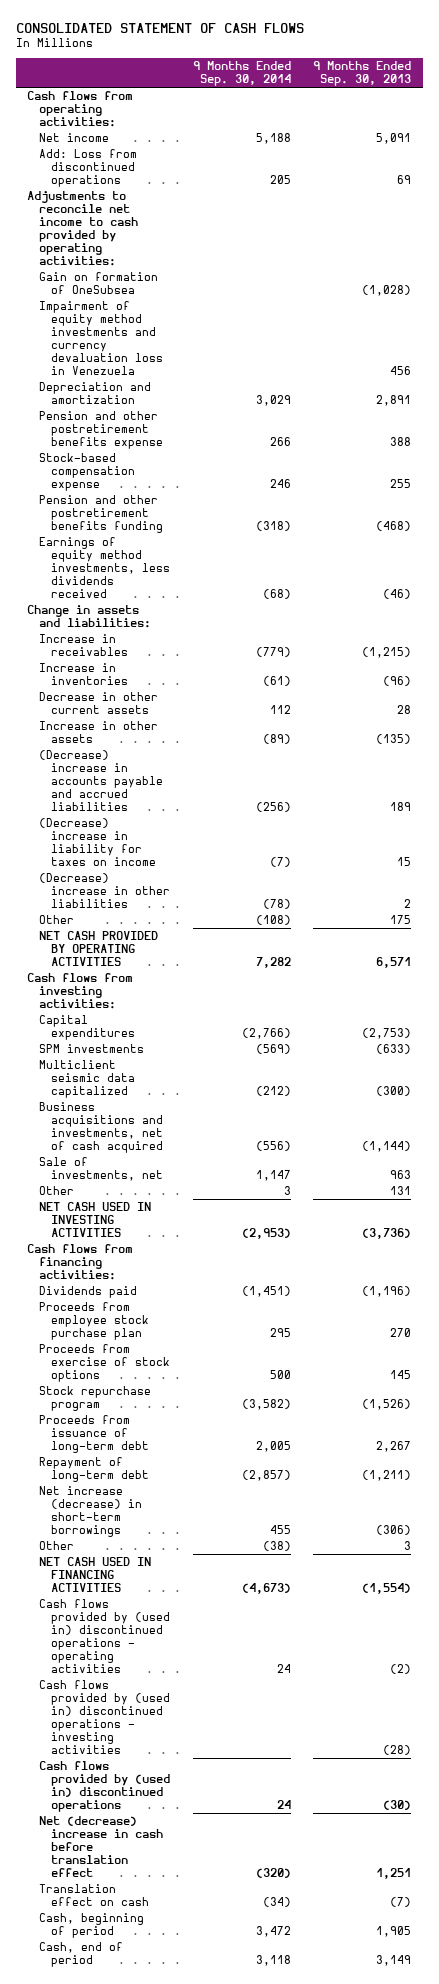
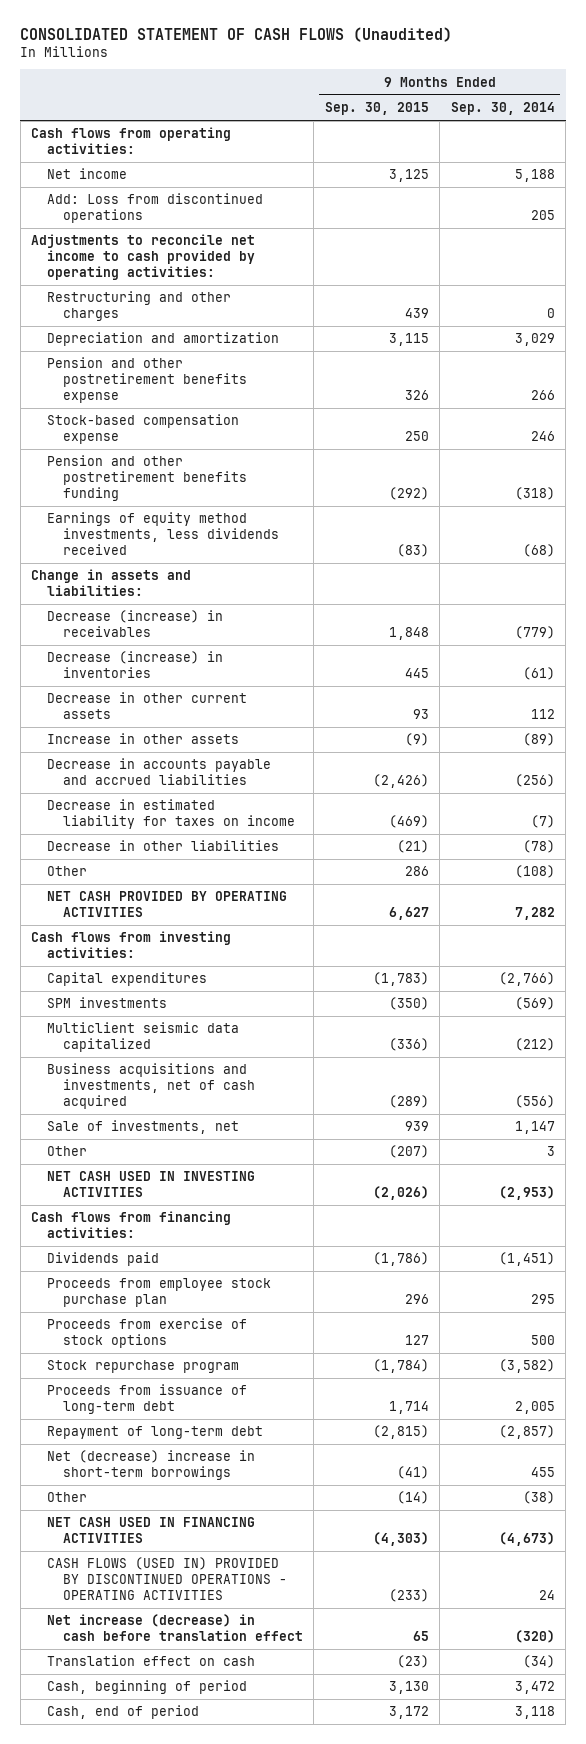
- CONSOLIDATED STATEMENT OF CASH FLOWS
+ CONSOLIDATED STATEMENT OF CASH FLOWS (Unaudited)
- | 9 Months Ended Sep. 30, 2014 | 9 Months Ended Sep. 30, 2013
+ | 9 Months Ended Sep. 30, 2015 | 9 Months Ended Sep. 30, 2014
- Gain on formation of OneSubsea | | (1,028)
- Impairment of equity method investments and currency devaluation loss in Venezuela | | 456
+ Restructuring and other charges | 439 | 0
- Increase in receivables | (779) | (1,215)
- Increase in inventories | (61) | (96)
+ Decrease (increase) in receivables | 1,848 | (779)
+ Decrease (increase) in inventories | 445 | (61)
- (Decrease) increase in accounts payable and accrued liabilities | (256) | 189
- (Decrease) increase in liability for taxes on income | (7) | 15
- (Decrease) increase in other liabilities | (78) | 2
+ Decrease in accounts payable and accrued liabilities | (2,426) | (256)
+ Decrease in estimated liability for taxes on income | (469) | (7)
+ Decrease in other liabilities | (21) | (78)
- Net increase (decrease) in short-term borrowings | 455 | (306)
+ Net (decrease) increase in short-term borrowings | (41) | 455
- Cash flows provided by (used in) discontinued operations - operating activities | 24 | (2)
- Cash flows provided by (used in) discontinued operations - investing activities | | (28)
- Cash flows provided by (used in) discontinued operations | 24 | (30)
- Net (decrease) increase in cash before translation effect | (320) | 1,251
+ CASH FLOWS (USED IN) PROVIDED BY DISCONTINUED OPERATIONS - OPERATING ACTIVITIES | (233) | 24
+ Net increase (decrease) in cash before translation effect | 65 | (320)

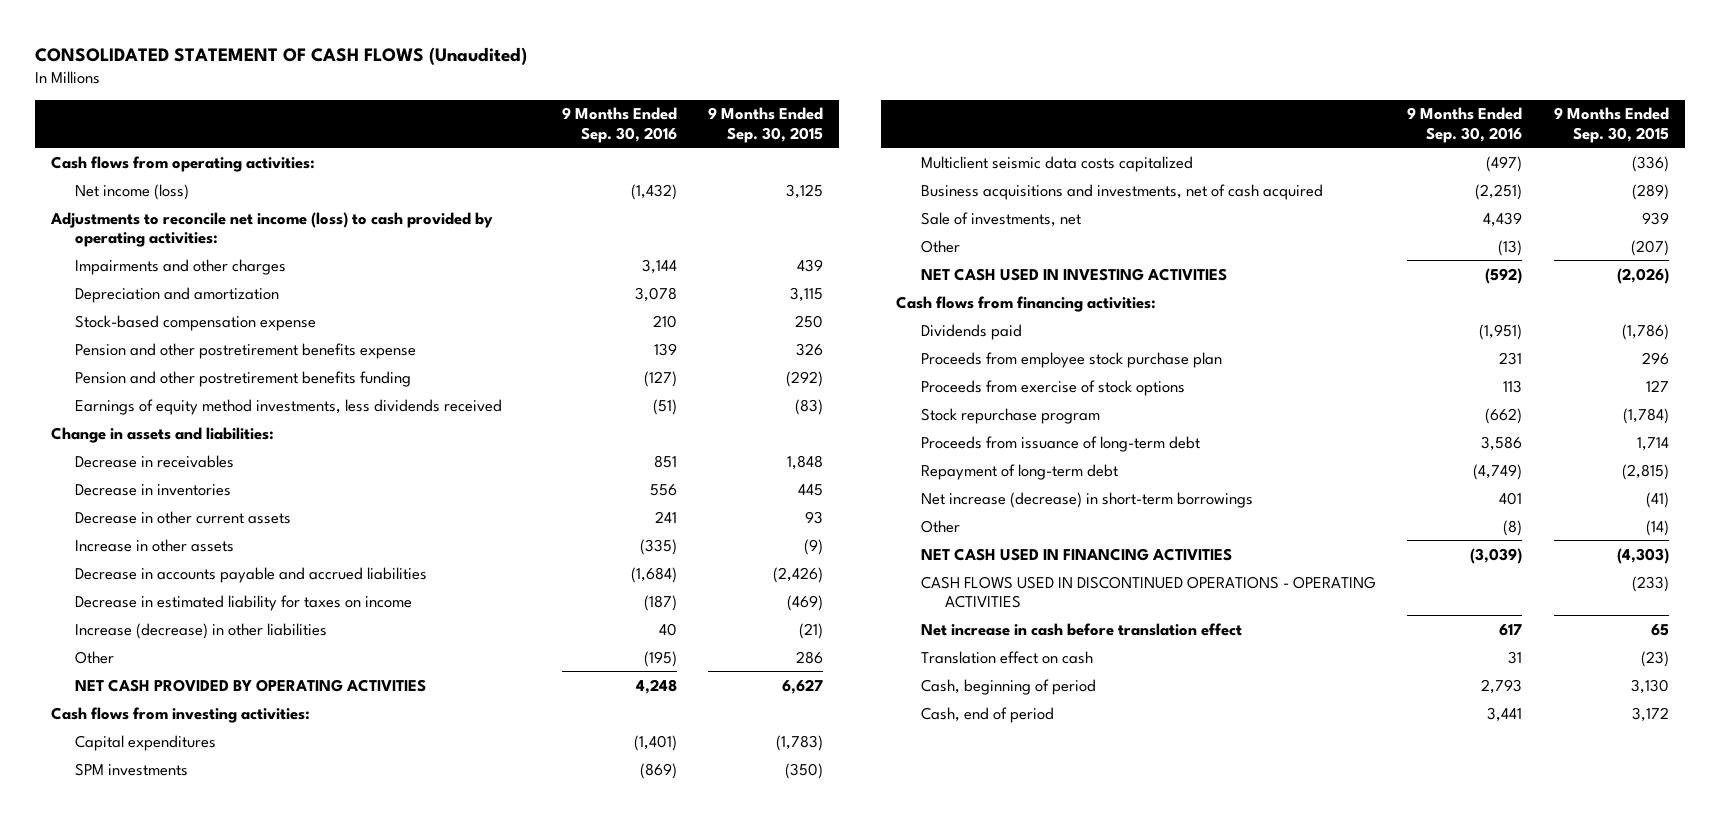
- | 9 Months Ended Sep. 30, 2015 | 9 Months Ended Sep. 30, 2014
+ | 9 Months Ended Sep. 30, 2016 | 9 Months Ended Sep. 30, 2015
- Net income | 3,125 | 5,188
- Add: Loss from discontinued operations | | 205
- Adjustments to reconcile net income to cash provided by operating activities:
- Restructuring and other charges | 439 | 0
+ Net income (loss) | (1,432) | 3,125
+ Adjustments to reconcile net income (loss) to cash provided by operating activities:
+ Impairments and other charges | 3,144 | 439
moved down: Pension and other postretirement benefits expense | 139 | 326
- Decrease (increase) in receivables | 1,848 | (779)
- Decrease (increase) in inventories | 445 | (61)
+ Decrease in receivables | 851 | 1,848
+ Decrease in inventories | 556 | 445
- Decrease in other liabilities | (21) | (78)
+ Increase (decrease) in other liabilities | 40 | (21)
- Multiclient seismic data capitalized | (336) | (212)
+ Multiclient seismic data costs capitalized | (497) | (336)
- Net (decrease) increase in short-term borrowings | (41) | 455
+ Net increase (decrease) in short-term borrowings | 401 | (41)
- CASH FLOWS (USED IN) PROVIDED BY DISCONTINUED OPERATIONS - OPERATING ACTIVITIES | (233) | 24
- Net increase (decrease) in cash before translation effect | 65 | (320)
+ CASH FLOWS USED IN DISCONTINUED OPERATIONS - OPERATING ACTIVITIES | | (233)
+ Net increase in cash before translation effect | 617 | 65

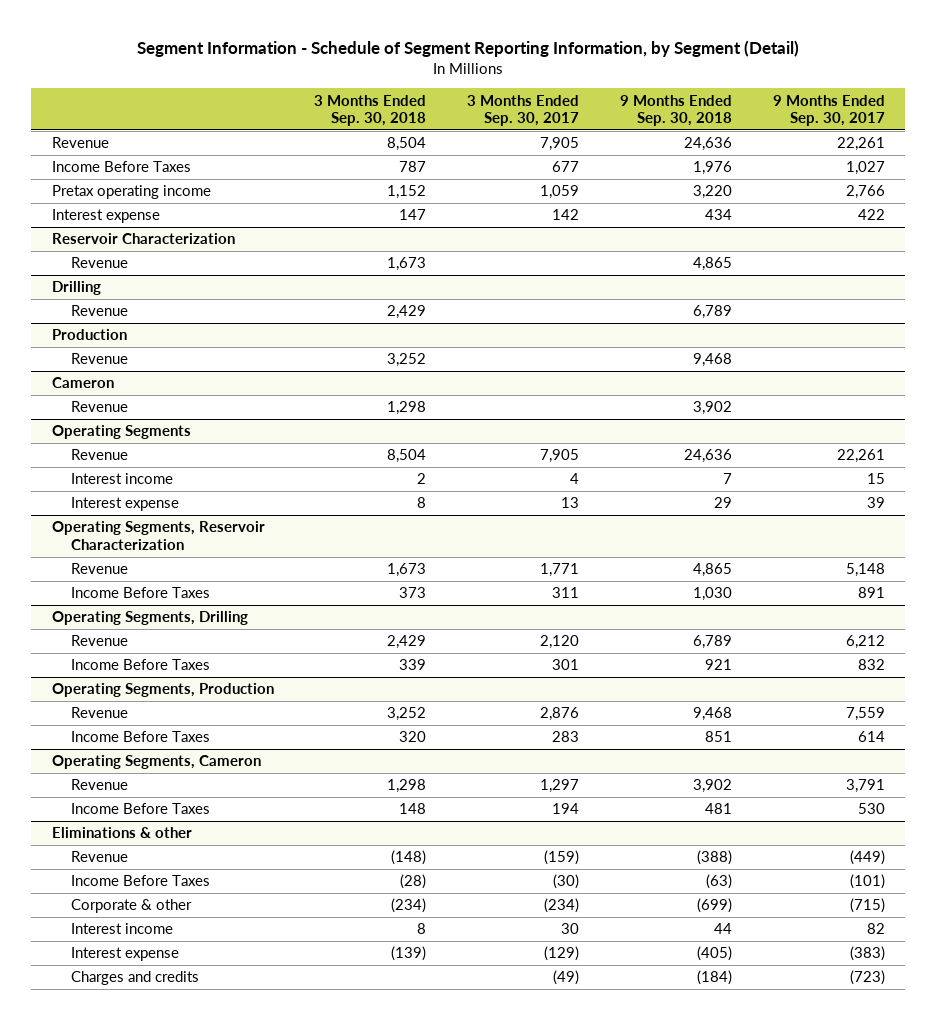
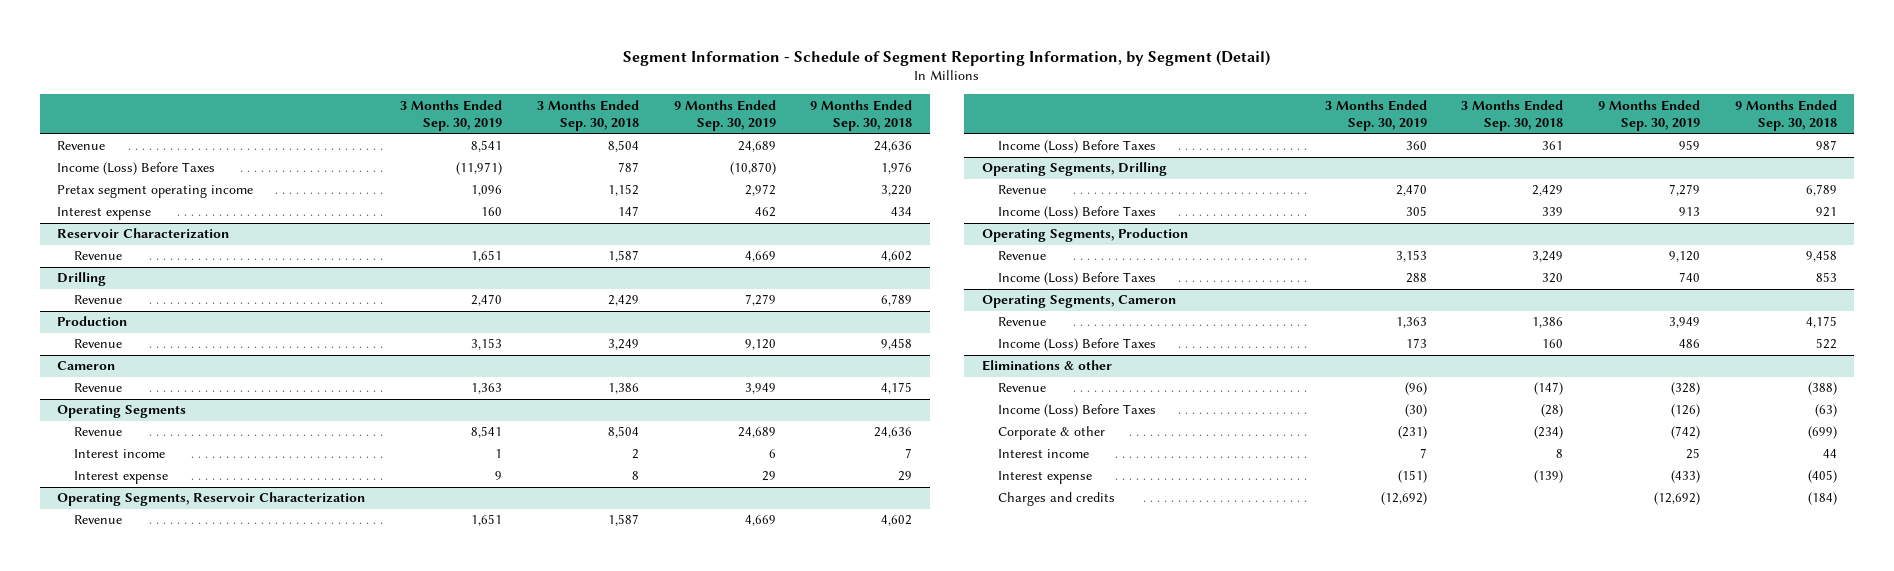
- | 3 Months Ended Sep. 30, 2018 | 3 Months Ended Sep. 30, 2017 | 9 Months Ended Sep. 30, 2018 | 9 Months Ended Sep. 30, 2017
+ | 3 Months Ended Sep. 30, 2019 | 3 Months Ended Sep. 30, 2018 | 9 Months Ended Sep. 30, 2019 | 9 Months Ended Sep. 30, 2018
- Income Before Taxes | 787 | 677 | 1,976 | 1,027
- Pretax operating income | 1,152 | 1,059 | 3,220 | 2,766
+ Income (Loss) Before Taxes | (11,971) | 787 | (10,870) | 1,976
+ Pretax segment operating income | 1,096 | 1,152 | 2,972 | 3,220
@ Reservoir Characterization
- Revenue | 1,673 | | 4,865 |
+ Revenue | 1,651 | 1,587 | 4,669 | 4,602
@ Production
- Revenue | 3,252 | | 9,468 |
+ Revenue | 3,153 | 3,249 | 9,120 | 9,458
@ Cameron
- Revenue | 1,298 | | 3,902 |
+ Revenue | 1,363 | 1,386 | 3,949 | 4,175
@ Operating Segments, Reservoir Characterization
- Revenue | 1,673 | 1,771 | 4,865 | 5,148
- Income Before Taxes | 373 | 311 | 1,030 | 891
+ Revenue | 1,651 | 1,587 | 4,669 | 4,602
+ Income (Loss) Before Taxes | 360 | 361 | 959 | 987
@ Operating Segments, Drilling
- Income Before Taxes | 339 | 301 | 921 | 832
+ Income (Loss) Before Taxes | 305 | 339 | 913 | 921
@ Operating Segments, Production
- Revenue | 3,252 | 2,876 | 9,468 | 7,559
- Income Before Taxes | 320 | 283 | 851 | 614
+ Revenue | 3,153 | 3,249 | 9,120 | 9,458
+ Income (Loss) Before Taxes | 288 | 320 | 740 | 853
@ Operating Segments, Cameron
- Revenue | 1,298 | 1,297 | 3,902 | 3,791
- Income Before Taxes | 148 | 194 | 481 | 530
+ Revenue | 1,363 | 1,386 | 3,949 | 4,175
+ Income (Loss) Before Taxes | 173 | 160 | 486 | 522
@ Eliminations & other
- Revenue | (148) | (159) | (388) | (449)
- Income Before Taxes | (28) | (30) | (63) | (101)
+ Revenue | (96) | (147) | (328) | (388)
+ Income (Loss) Before Taxes | (30) | (28) | (126) | (63)

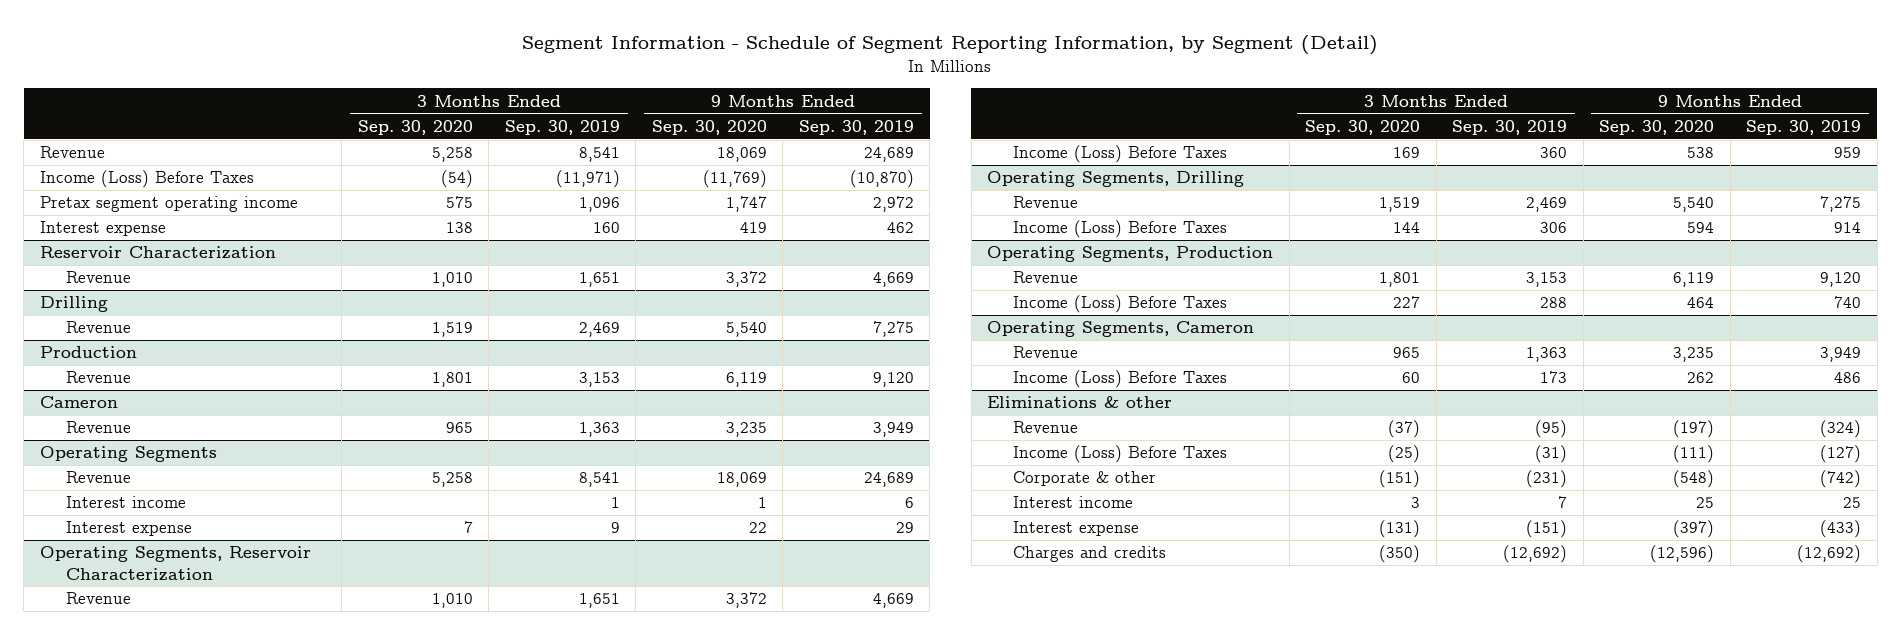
- | 3 Months Ended Sep. 30, 2019 | 3 Months Ended Sep. 30, 2018 | 9 Months Ended Sep. 30, 2019 | 9 Months Ended Sep. 30, 2018
+ | 3 Months Ended Sep. 30, 2020 | 3 Months Ended Sep. 30, 2019 | 9 Months Ended Sep. 30, 2020 | 9 Months Ended Sep. 30, 2019
@ Drilling
- Revenue | 2,470 | 2,429 | 7,279 | 6,789
+ Revenue | 1,519 | 2,469 | 5,540 | 7,275
@ Operating Segments, Drilling
- Revenue | 2,470 | 2,429 | 7,279 | 6,789
- Income (Loss) Before Taxes | 305 | 339 | 913 | 921
+ Revenue | 1,519 | 2,469 | 5,540 | 7,275
+ Income (Loss) Before Taxes | 144 | 306 | 594 | 914
@ Eliminations & other
- Revenue | (96) | (147) | (328) | (388)
- Income (Loss) Before Taxes | (30) | (28) | (126) | (63)
+ Revenue | (37) | (95) | (197) | (324)
+ Income (Loss) Before Taxes | (25) | (31) | (111) | (127)

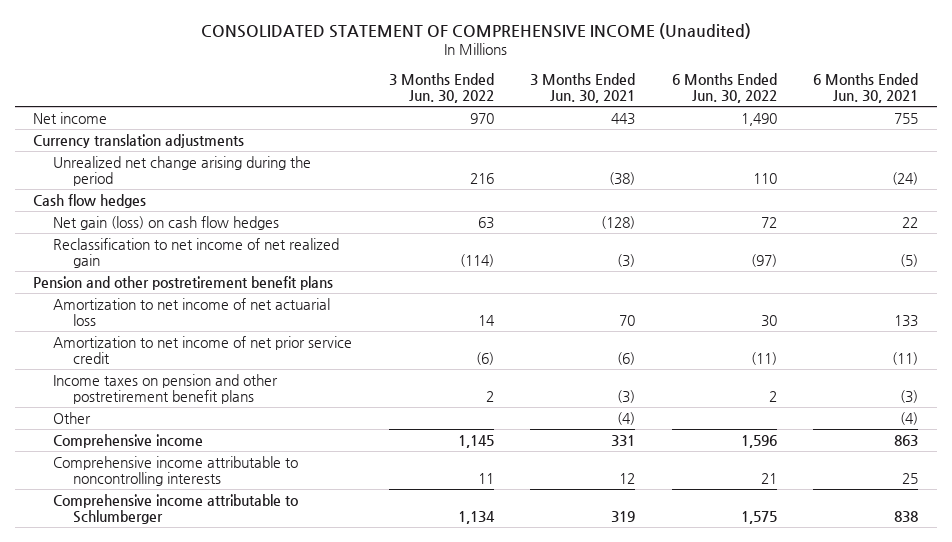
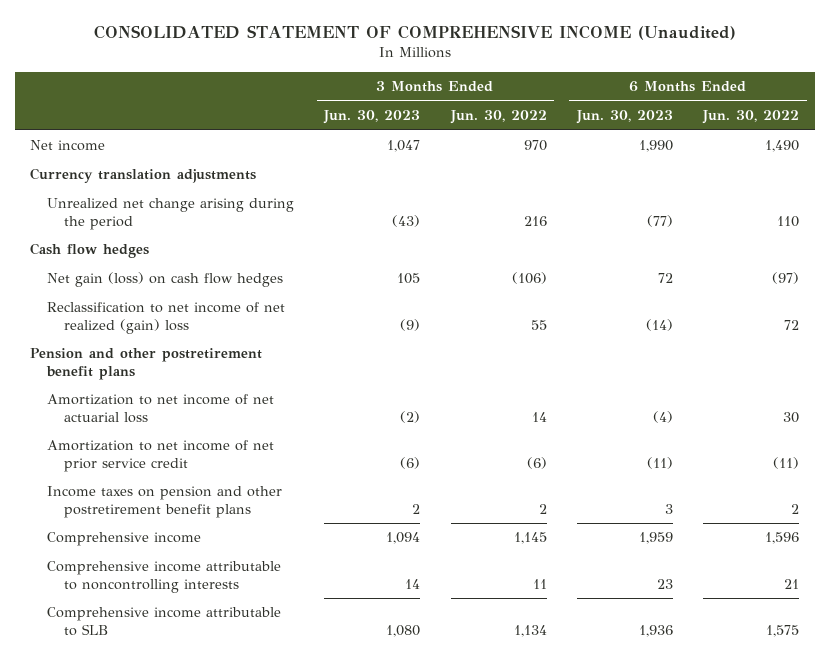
- | 3 Months Ended Jun. 30, 2022 | 3 Months Ended Jun. 30, 2021 | 6 Months Ended Jun. 30, 2022 | 6 Months Ended Jun. 30, 2021
+ | 3 Months Ended Jun. 30, 2023 | 3 Months Ended Jun. 30, 2022 | 6 Months Ended Jun. 30, 2023 | 6 Months Ended Jun. 30, 2022
- Net gain (loss) on cash flow hedges | 63 | (128) | 72 | 22
- Reclassification to net income of net realized gain | (114) | (3) | (97) | (5)
+ Net gain (loss) on cash flow hedges | 105 | (106) | 72 | (97)
+ Reclassification to net income of net realized (gain) loss | (9) | 55 | (14) | 72
- Other | | (4) | | (4)
- Comprehensive income attributable to Schlumberger | 1,134 | 319 | 1,575 | 838
+ Comprehensive income attributable to SLB | 1,080 | 1,134 | 1,936 | 1,575

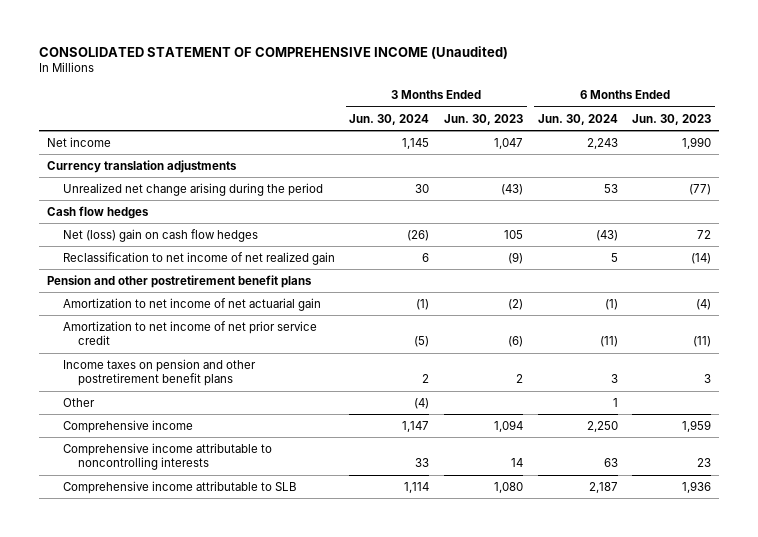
- | 3 Months Ended Jun. 30, 2023 | 3 Months Ended Jun. 30, 2022 | 6 Months Ended Jun. 30, 2023 | 6 Months Ended Jun. 30, 2022
+ | 3 Months Ended Jun. 30, 2024 | 3 Months Ended Jun. 30, 2023 | 6 Months Ended Jun. 30, 2024 | 6 Months Ended Jun. 30, 2023
- Net gain (loss) on cash flow hedges | 105 | (106) | 72 | (97)
- Reclassification to net income of net realized (gain) loss | (9) | 55 | (14) | 72
+ Net (loss) gain on cash flow hedges | (26) | 105 | (43) | 72
+ Reclassification to net income of net realized gain | 6 | (9) | 5 | (14)
- Amortization to net income of net actuarial loss | (2) | 14 | (4) | 30
+ Amortization to net income of net actuarial gain | (1) | (2) | (1) | (4)
+ Other | (4) | | 1 |

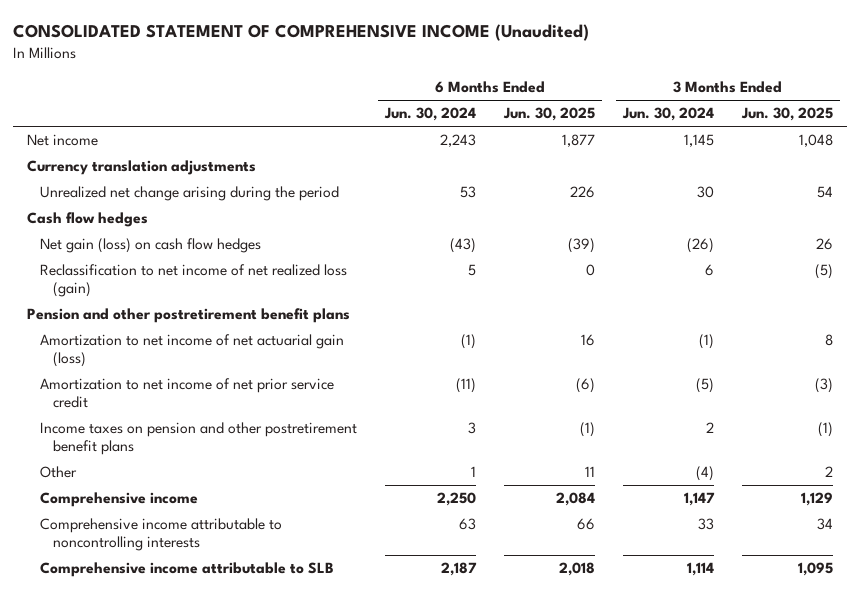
- | 3 Months Ended Jun. 30, 2024 | 3 Months Ended Jun. 30, 2023 | 6 Months Ended Jun. 30, 2024 | 6 Months Ended Jun. 30, 2023
+ | 6 Months Ended Jun. 30, 2024 | 6 Months Ended Jun. 30, 2025 | 3 Months Ended Jun. 30, 2024 | 3 Months Ended Jun. 30, 2025
- Net (loss) gain on cash flow hedges | (26) | 105 | (43) | 72
- Reclassification to net income of net realized gain | 6 | (9) | 5 | (14)
+ Net gain (loss) on cash flow hedges | (43) | (39) | (26) | 26
+ Reclassification to net income of net realized loss (gain) | 5 | 0 | 6 | (5)
- Amortization to net income of net actuarial gain | (1) | (2) | (1) | (4)
+ Amortization to net income of net actuarial gain (loss) | (1) | 16 | (1) | 8

